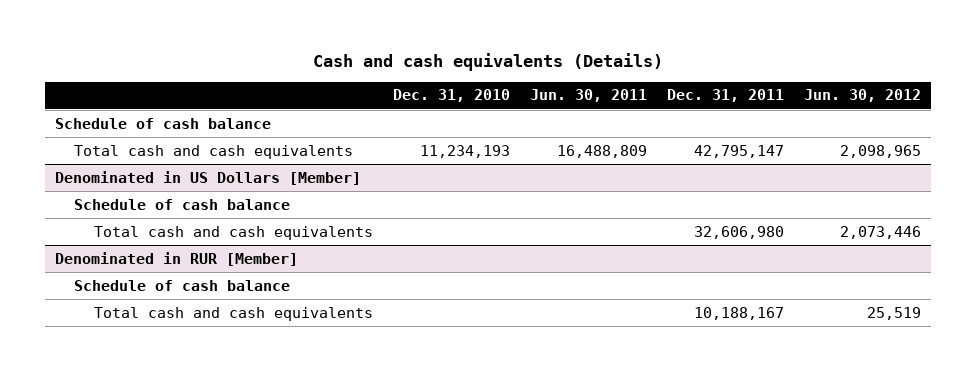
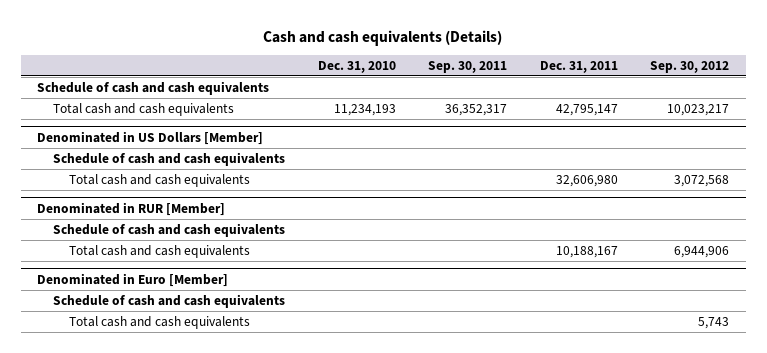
- | Dec. 31, 2010 | Jun. 30, 2011 | Dec. 31, 2011 | Jun. 30, 2012
+ | Dec. 31, 2010 | Sep. 30, 2011 | Dec. 31, 2011 | Sep. 30, 2012
- Schedule of cash balance
+ Schedule of cash and cash equivalents
@ Denominated in US Dollars [Member]
- Schedule of cash balance
+ Schedule of cash and cash equivalents
@ Denominated in RUR [Member]
- Schedule of cash balance
+ Schedule of cash and cash equivalents
+ Denominated in Euro [Member]
+ Schedule of cash and cash equivalents
+ Total cash and cash equivalents | | | | 5,743

